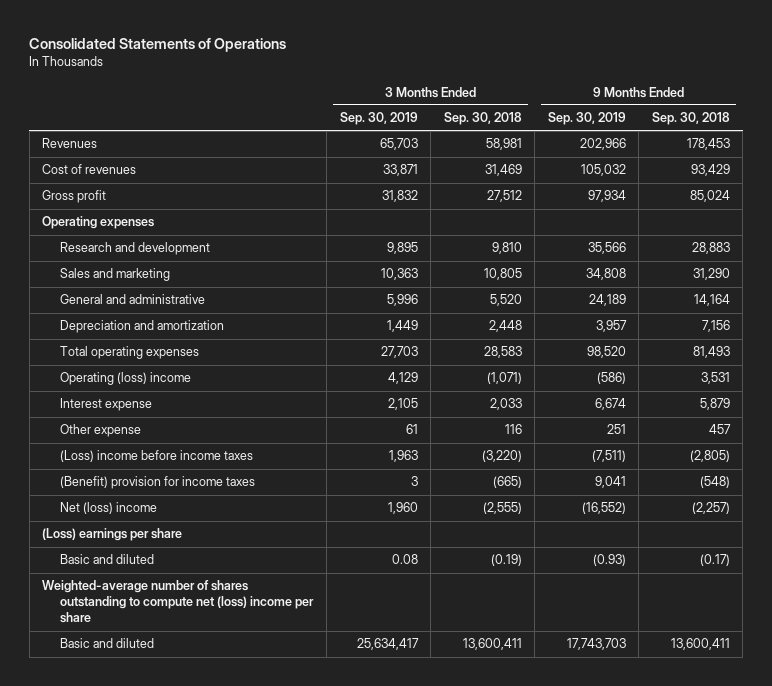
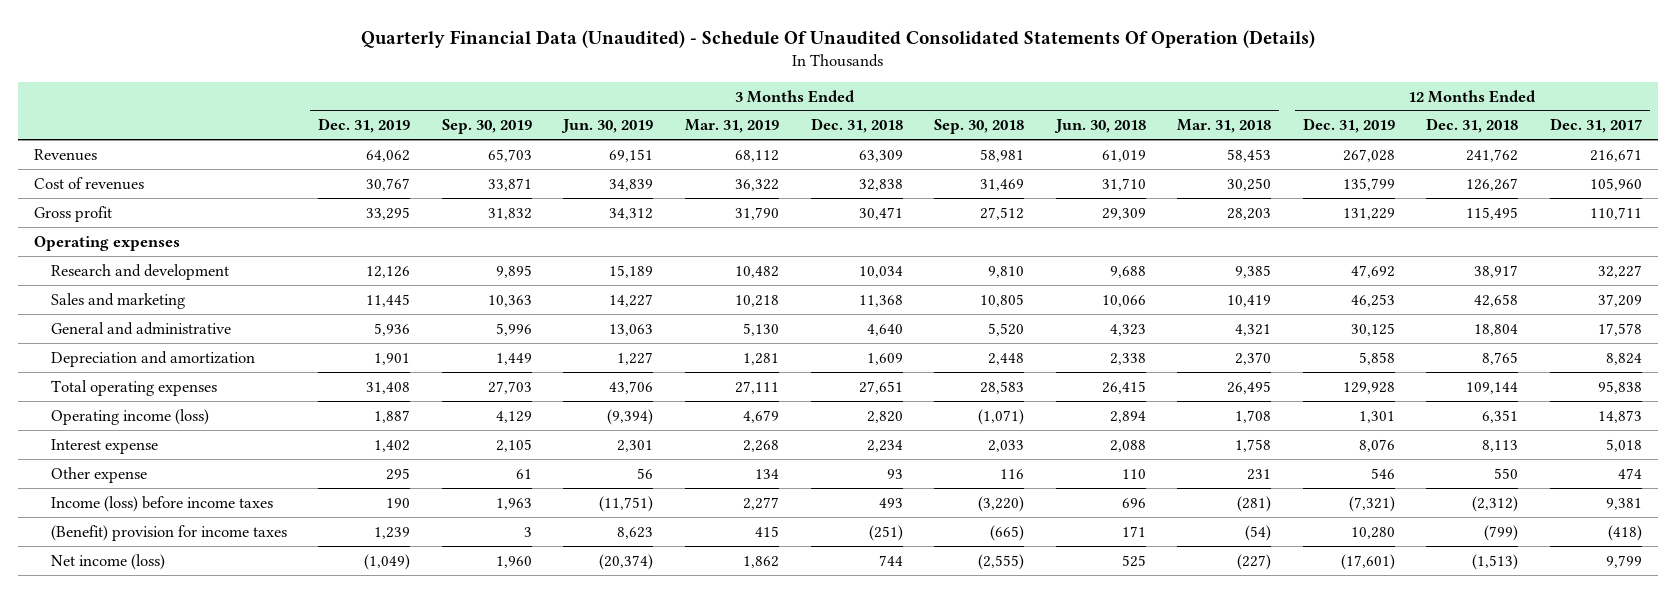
- Consolidated Statements of Operations
+ Quarterly Financial Data (Unaudited) - Schedule Of Unaudited Consolidated Statements Of Operation (Details)
- | 3 Months Ended Sep. 30, 2019 | 3 Months Ended Sep. 30, 2018 | 9 Months Ended Sep. 30, 2019 | 9 Months Ended Sep. 30, 2018
+ | 3 Months Ended Dec. 31, 2019 | 3 Months Ended Sep. 30, 2019 | 3 Months Ended Jun. 30, 2019 | 3 Months Ended Mar. 31, 2019 | 3 Months Ended Dec. 31, 2018 | 3 Months Ended Sep. 30, 2018 | 3 Months Ended Jun. 30, 2018 | 3 Months Ended Mar. 31, 2018 | 12 Months Ended Dec. 31, 2019 | 12 Months Ended Dec. 31, 2018 | 12 Months Ended Dec. 31, 2017
- Operating (loss) income | 4,129 | (1,071) | (586) | 3,531
+ Operating income (loss) | 1,887 | 4,129 | (9,394) | 4,679 | 2,820 | (1,071) | 2,894 | 1,708 | 1,301 | 6,351 | 14,873
- (Loss) income before income taxes | 1,963 | (3,220) | (7,511) | (2,805)
+ Income (loss) before income taxes | 190 | 1,963 | (11,751) | 2,277 | 493 | (3,220) | 696 | (281) | (7,321) | (2,312) | 9,381
- Net (loss) income | 1,960 | (2,555) | (16,552) | (2,257)
- (Loss) earnings per share
- Basic and diluted | 0.08 | (0.19) | (0.93) | (0.17)
- Weighted-average number of shares outstanding to compute net (loss) income per share
- Basic and diluted | 25,634,417 | 13,600,411 | 17,743,703 | 13,600,411
+ Net income (loss) | (1,049) | 1,960 | (20,374) | 1,862 | 744 | (2,555) | 525 | (227) | (17,601) | (1,513) | 9,799

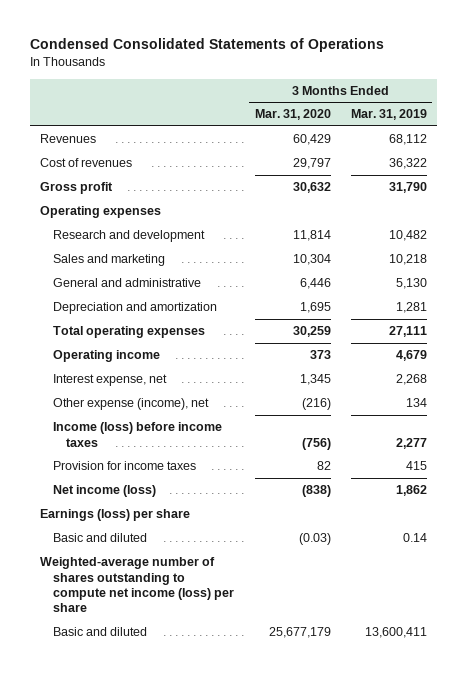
- Quarterly Financial Data (Unaudited) - Schedule Of Unaudited Consolidated Statements Of Operation (Details)
+ Condensed Consolidated Statements of Operations
- | 3 Months Ended Dec. 31, 2019 | 3 Months Ended Sep. 30, 2019 | 3 Months Ended Jun. 30, 2019 | 3 Months Ended Mar. 31, 2019 | 3 Months Ended Dec. 31, 2018 | 3 Months Ended Sep. 30, 2018 | 3 Months Ended Jun. 30, 2018 | 3 Months Ended Mar. 31, 2018 | 12 Months Ended Dec. 31, 2019 | 12 Months Ended Dec. 31, 2018 | 12 Months Ended Dec. 31, 2017
+ | 3 Months Ended Mar. 31, 2020 | 3 Months Ended Mar. 31, 2019
- Operating income (loss) | 1,887 | 4,129 | (9,394) | 4,679 | 2,820 | (1,071) | 2,894 | 1,708 | 1,301 | 6,351 | 14,873
- Interest expense | 1,402 | 2,105 | 2,301 | 2,268 | 2,234 | 2,033 | 2,088 | 1,758 | 8,076 | 8,113 | 5,018
- Other expense | 295 | 61 | 56 | 134 | 93 | 116 | 110 | 231 | 546 | 550 | 474
+ Operating income | 373 | 4,679
+ Interest expense, net | 1,345 | 2,268
+ Other expense (income), net | (216) | 134
- (Benefit) provision for income taxes | 1,239 | 3 | 8,623 | 415 | (251) | (665) | 171 | (54) | 10,280 | (799) | (418)
+ Provision for income taxes | 82 | 415
+ Earnings (loss) per share
+ Basic and diluted | (0.03) | 0.14
+ Weighted-average number of shares outstanding to compute net income (loss) per share
+ Basic and diluted | 25,677,179 | 13,600,411

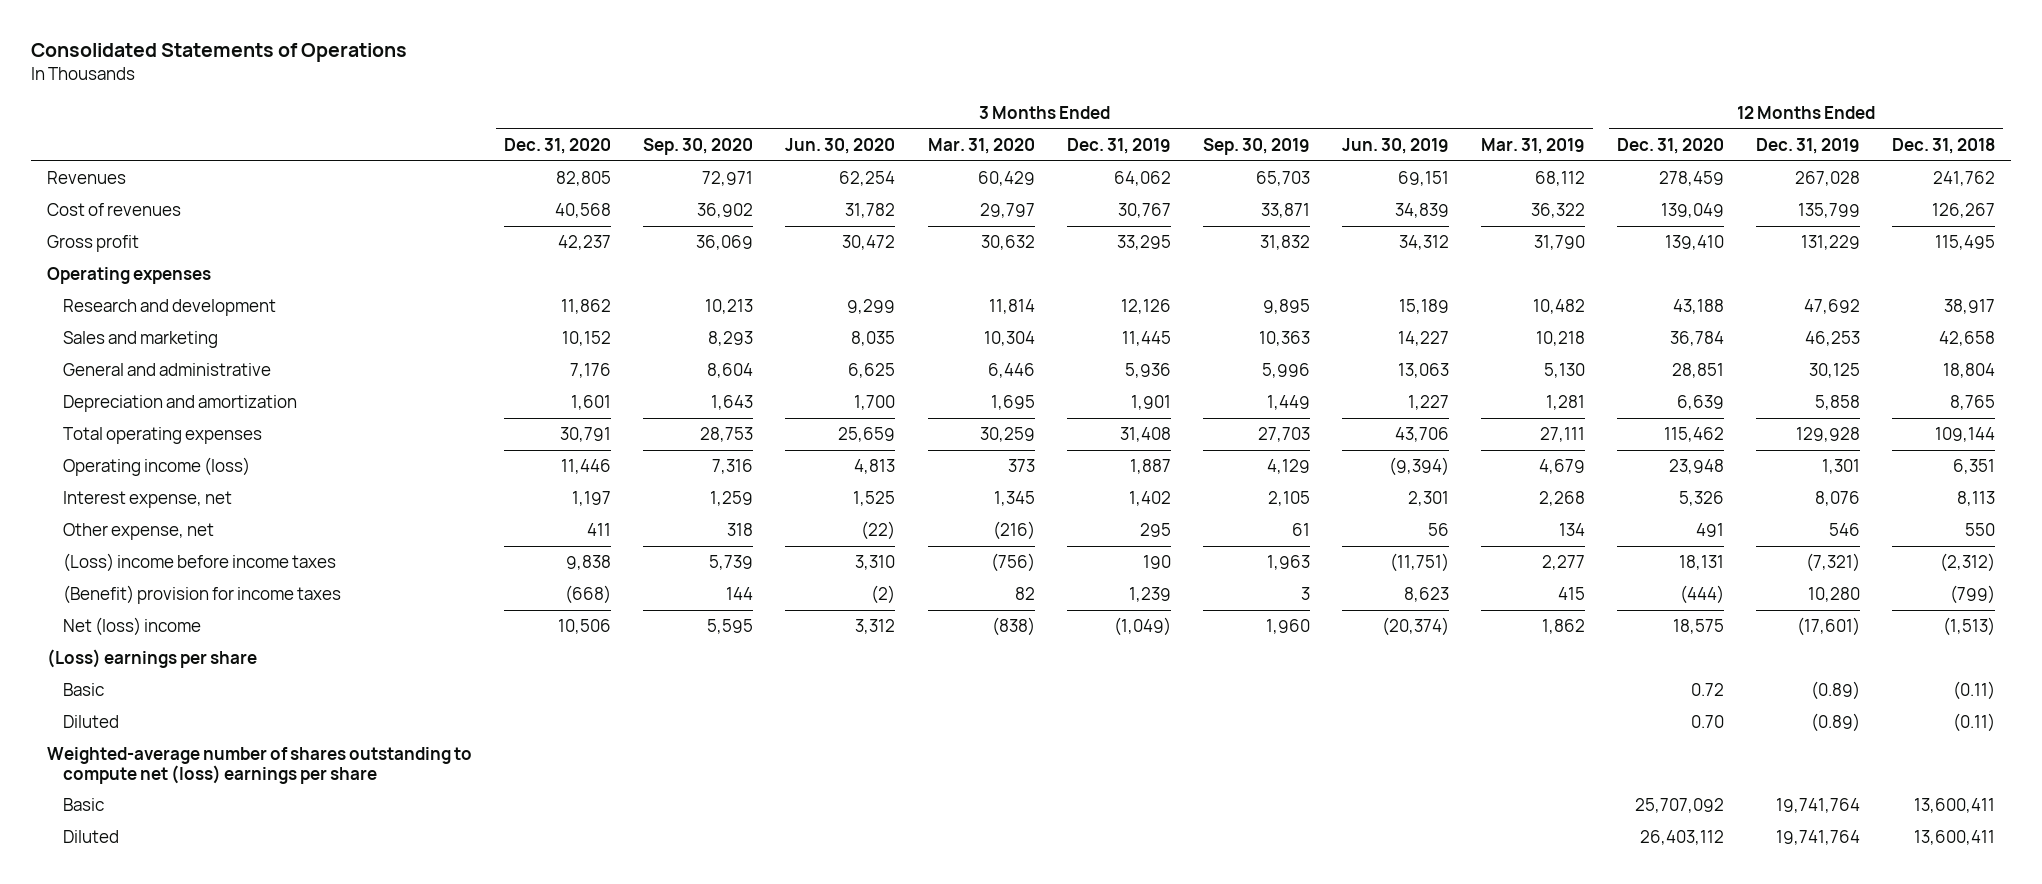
- Condensed Consolidated Statements of Operations
+ Consolidated Statements of Operations
- | 3 Months Ended Mar. 31, 2020 | 3 Months Ended Mar. 31, 2019
+ | 3 Months Ended Dec. 31, 2020 | 3 Months Ended Sep. 30, 2020 | 3 Months Ended Jun. 30, 2020 | 3 Months Ended Mar. 31, 2020 | 3 Months Ended Dec. 31, 2019 | 3 Months Ended Sep. 30, 2019 | 3 Months Ended Jun. 30, 2019 | 3 Months Ended Mar. 31, 2019 | 12 Months Ended Dec. 31, 2020 | 12 Months Ended Dec. 31, 2019 | 12 Months Ended Dec. 31, 2018
- Operating income | 373 | 4,679
+ Operating income (loss) | 11,446 | 7,316 | 4,813 | 373 | 1,887 | 4,129 | (9,394) | 4,679 | 23,948 | 1,301 | 6,351
- Other expense (income), net | (216) | 134
- Income (loss) before income taxes | (756) | 2,277
- Provision for income taxes | 82 | 415
- Net income (loss) | (838) | 1,862
- Earnings (loss) per share
- Basic and diluted | (0.03) | 0.14
- Weighted-average number of shares outstanding to compute net income (loss) per share
- Basic and diluted | 25,677,179 | 13,600,411
+ Other expense, net | 411 | 318 | (22) | (216) | 295 | 61 | 56 | 134 | 491 | 546 | 550
+ (Loss) income before income taxes | 9,838 | 5,739 | 3,310 | (756) | 190 | 1,963 | (11,751) | 2,277 | 18,131 | (7,321) | (2,312)
+ (Benefit) provision for income taxes | (668) | 144 | (2) | 82 | 1,239 | 3 | 8,623 | 415 | (444) | 10,280 | (799)
+ Net (loss) income | 10,506 | 5,595 | 3,312 | (838) | (1,049) | 1,960 | (20,374) | 1,862 | 18,575 | (17,601) | (1,513)
+ (Loss) earnings per share
+ Basic | | | | | | | | | 0.72 | (0.89) | (0.11)
+ Diluted | | | | | | | | | 0.70 | (0.89) | (0.11)
+ Weighted-average number of shares outstanding to compute net (loss) earnings per share
+ Basic | | | | | | | | | 25,707,092 | 19,741,764 | 13,600,411
+ Diluted | | | | | | | | | 26,403,112 | 19,741,764 | 13,600,411

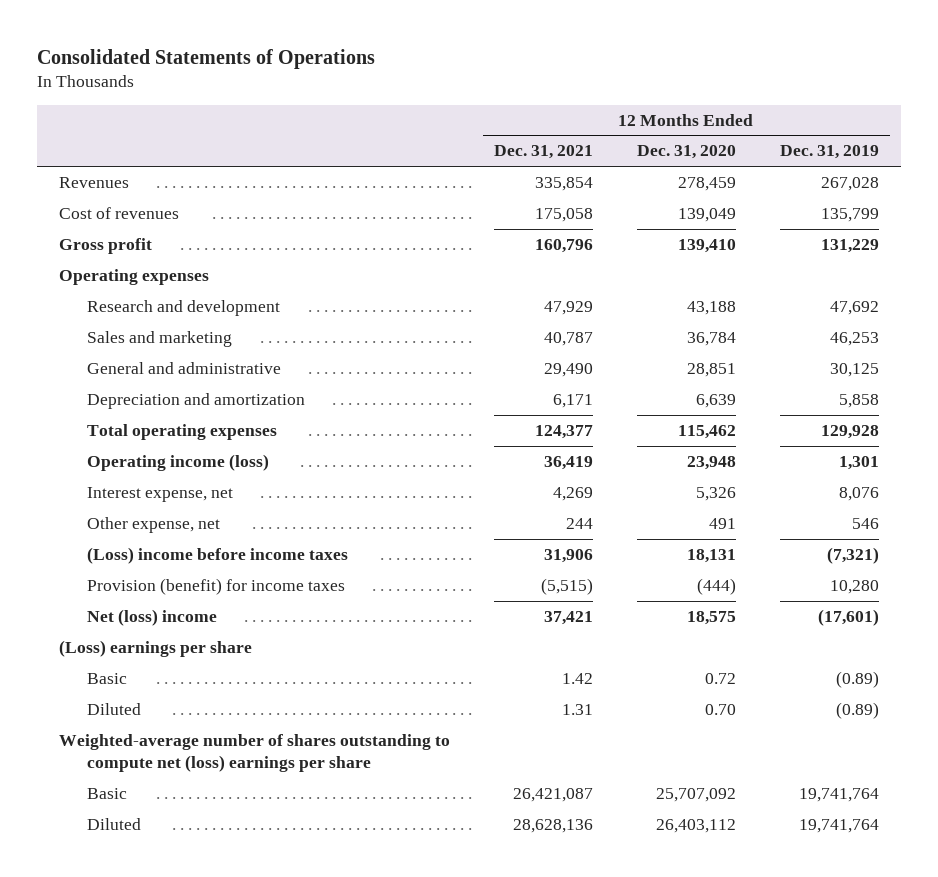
- | 3 Months Ended Dec. 31, 2020 | 3 Months Ended Sep. 30, 2020 | 3 Months Ended Jun. 30, 2020 | 3 Months Ended Mar. 31, 2020 | 3 Months Ended Dec. 31, 2019 | 3 Months Ended Sep. 30, 2019 | 3 Months Ended Jun. 30, 2019 | 3 Months Ended Mar. 31, 2019 | 12 Months Ended Dec. 31, 2020 | 12 Months Ended Dec. 31, 2019 | 12 Months Ended Dec. 31, 2018
+ | 12 Months Ended Dec. 31, 2021 | 12 Months Ended Dec. 31, 2020 | 12 Months Ended Dec. 31, 2019
- (Benefit) provision for income taxes | (668) | 144 | (2) | 82 | 1,239 | 3 | 8,623 | 415 | (444) | 10,280 | (799)
+ Provision (benefit) for income taxes | (5,515) | (444) | 10,280

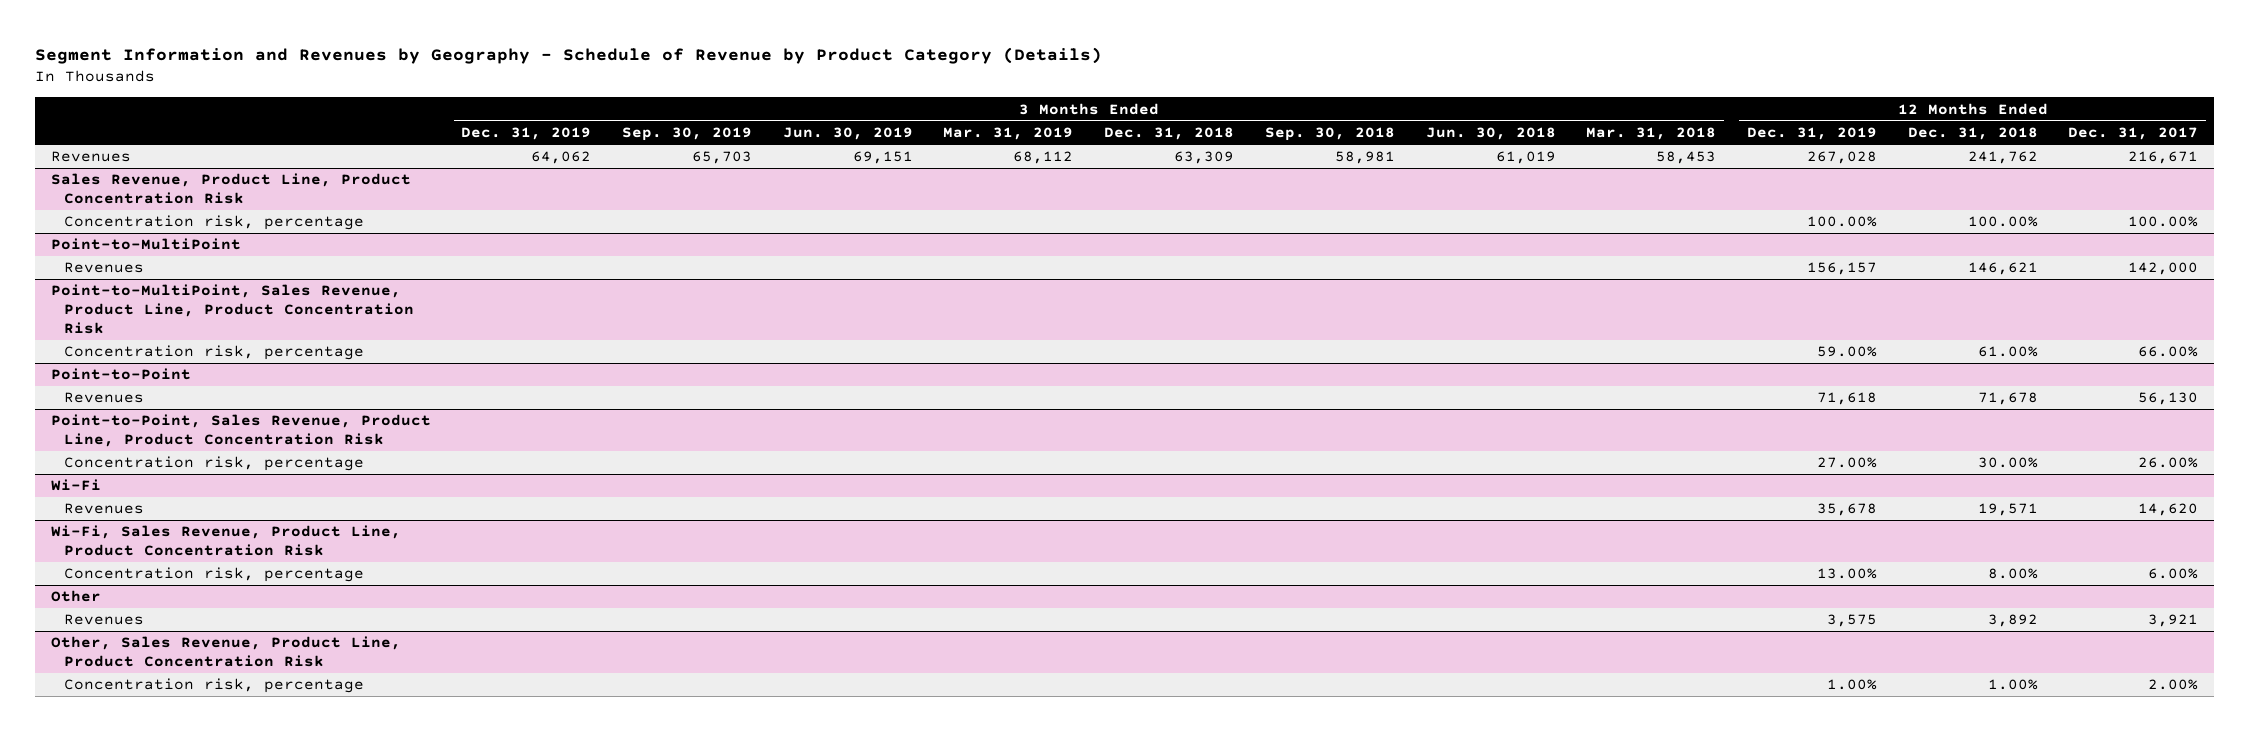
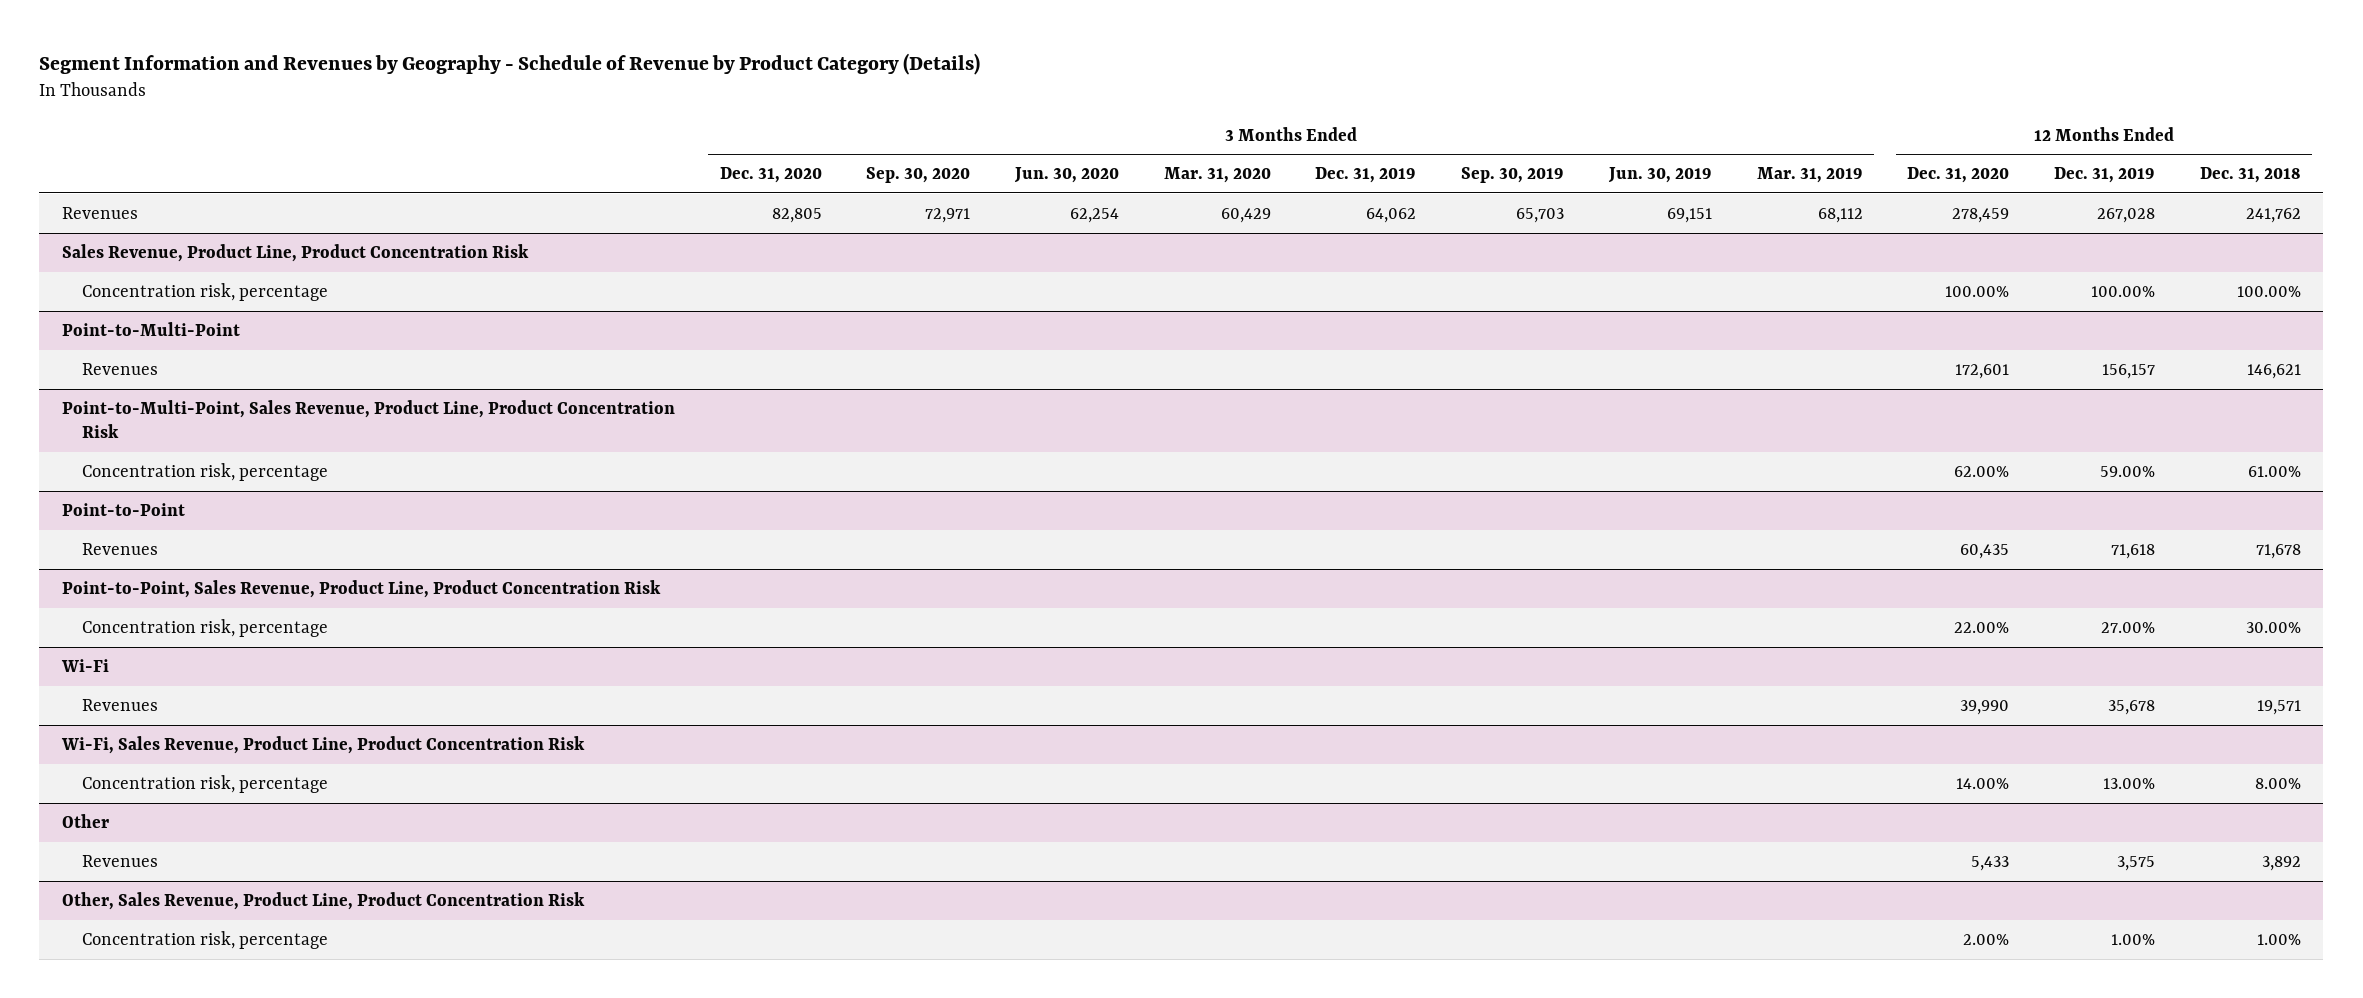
- | 3 Months Ended Dec. 31, 2019 | 3 Months Ended Sep. 30, 2019 | 3 Months Ended Jun. 30, 2019 | 3 Months Ended Mar. 31, 2019 | 3 Months Ended Dec. 31, 2018 | 3 Months Ended Sep. 30, 2018 | 3 Months Ended Jun. 30, 2018 | 3 Months Ended Mar. 31, 2018 | 12 Months Ended Dec. 31, 2019 | 12 Months Ended Dec. 31, 2018 | 12 Months Ended Dec. 31, 2017
+ | 3 Months Ended Dec. 31, 2020 | 3 Months Ended Sep. 30, 2020 | 3 Months Ended Jun. 30, 2020 | 3 Months Ended Mar. 31, 2020 | 3 Months Ended Dec. 31, 2019 | 3 Months Ended Sep. 30, 2019 | 3 Months Ended Jun. 30, 2019 | 3 Months Ended Mar. 31, 2019 | 12 Months Ended Dec. 31, 2020 | 12 Months Ended Dec. 31, 2019 | 12 Months Ended Dec. 31, 2018
- Point-to-MultiPoint
+ Point-to-Multi-Point
- Point-to-MultiPoint, Sales Revenue, Product Line, Product Concentration Risk
+ Point-to-Multi-Point, Sales Revenue, Product Line, Product Concentration Risk

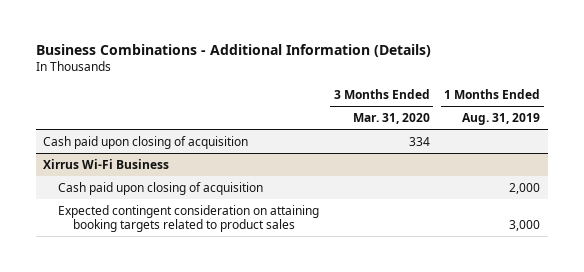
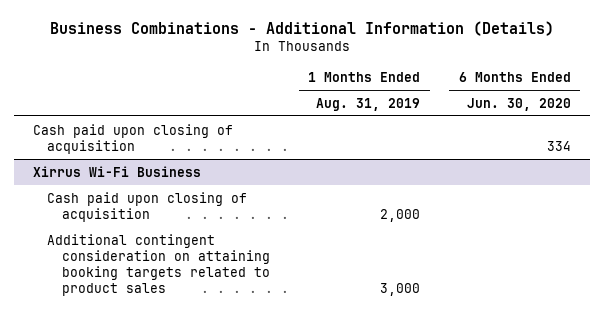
- | 3 Months Ended Mar. 31, 2020 | 1 Months Ended Aug. 31, 2019
+ | 1 Months Ended Aug. 31, 2019 | 6 Months Ended Jun. 30, 2020
@ Xirrus Wi-Fi Business
- Expected contingent consideration on attaining booking targets related to product sales | | 3,000
+ Additional contingent consideration on attaining booking targets related to product sales | 3,000 |

